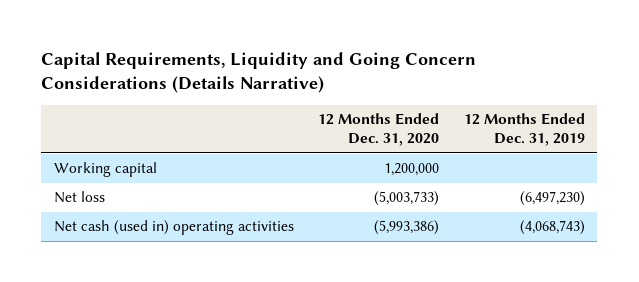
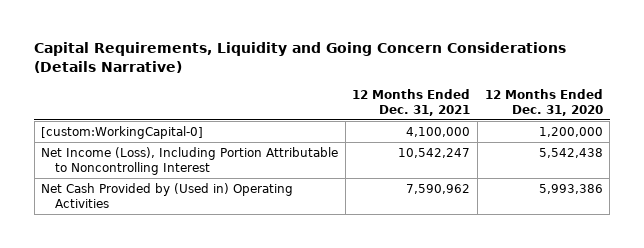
- | 12 Months Ended Dec. 31, 2020 | 12 Months Ended Dec. 31, 2019
+ | 12 Months Ended Dec. 31, 2021 | 12 Months Ended Dec. 31, 2020
- Working capital | 1,200,000 |
- Net loss | (5,003,733) | (6,497,230)
- Net cash (used in) operating activities | (5,993,386) | (4,068,743)
+ [custom:WorkingCapital-0] | 4,100,000 | 1,200,000
+ Net Income (Loss), Including Portion Attributable to Noncontrolling Interest | 10,542,247 | 5,542,438
+ Net Cash Provided by (Used in) Operating Activities | 7,590,962 | 5,993,386

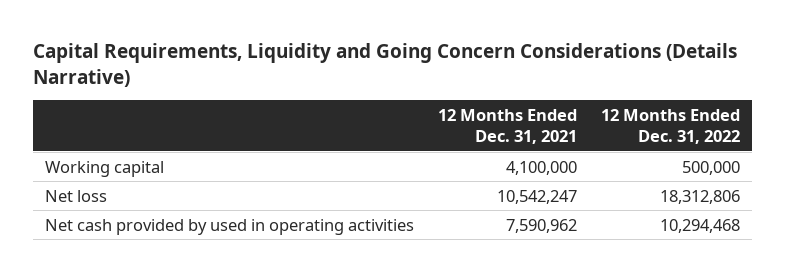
- | 12 Months Ended Dec. 31, 2021 | 12 Months Ended Dec. 31, 2020
+ | 12 Months Ended Dec. 31, 2021 | 12 Months Ended Dec. 31, 2022
- [custom:WorkingCapital-0] | 4,100,000 | 1,200,000
- Net Income (Loss), Including Portion Attributable to Noncontrolling Interest | 10,542,247 | 5,542,438
- Net Cash Provided by (Used in) Operating Activities | 7,590,962 | 5,993,386
+ Working capital | 4,100,000 | 500,000
+ Net loss | 10,542,247 | 18,312,806
+ Net cash provided by used in operating activities | 7,590,962 | 10,294,468

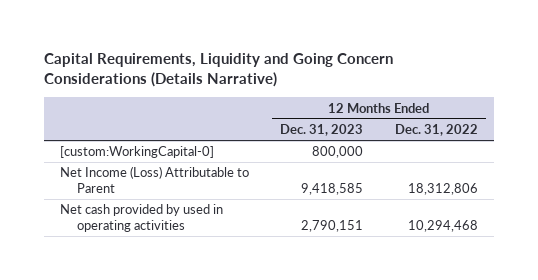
- | 12 Months Ended Dec. 31, 2021 | 12 Months Ended Dec. 31, 2022
+ | 12 Months Ended Dec. 31, 2023 | 12 Months Ended Dec. 31, 2022
- Working capital | 4,100,000 | 500,000
- Net loss | 10,542,247 | 18,312,806
+ [custom:WorkingCapital-0] | 800,000 |
+ Net Income (Loss) Attributable to Parent | 9,418,585 | 18,312,806

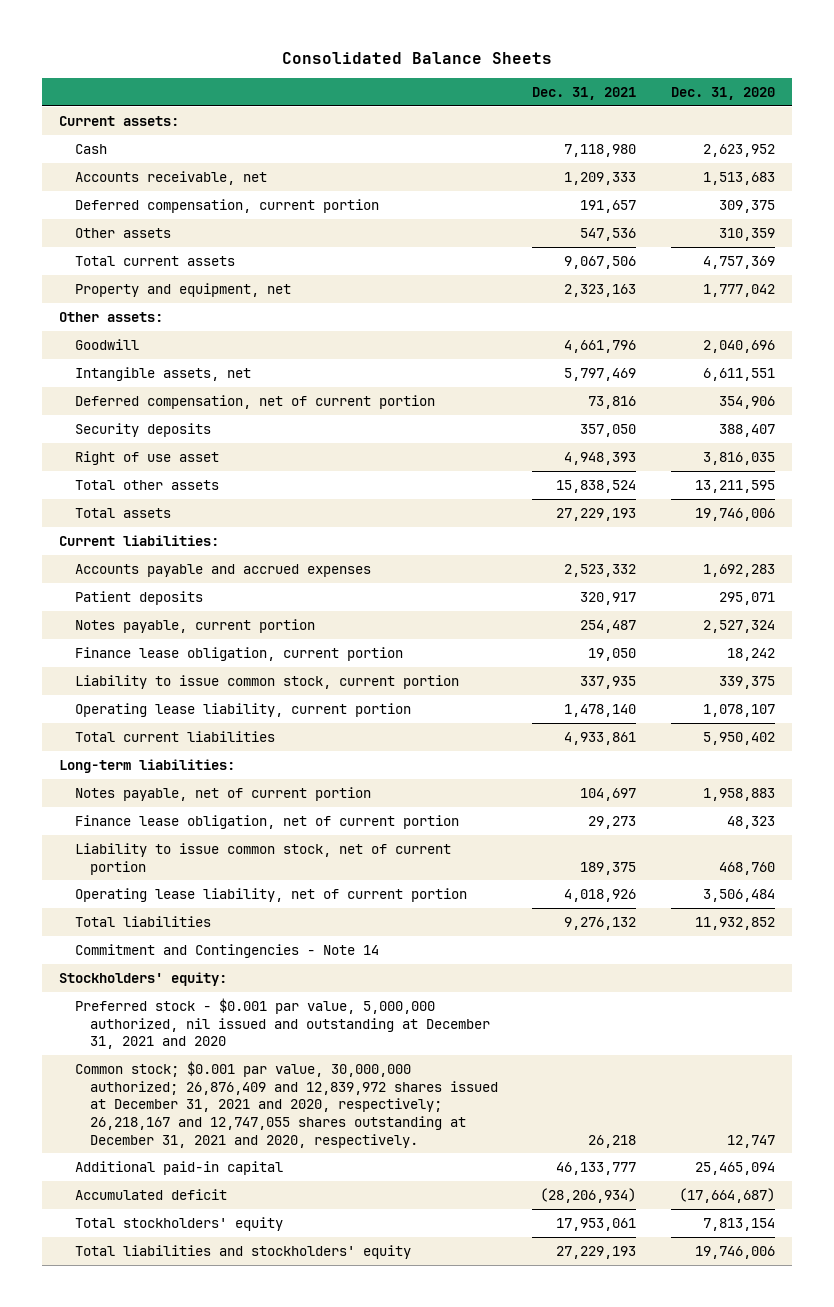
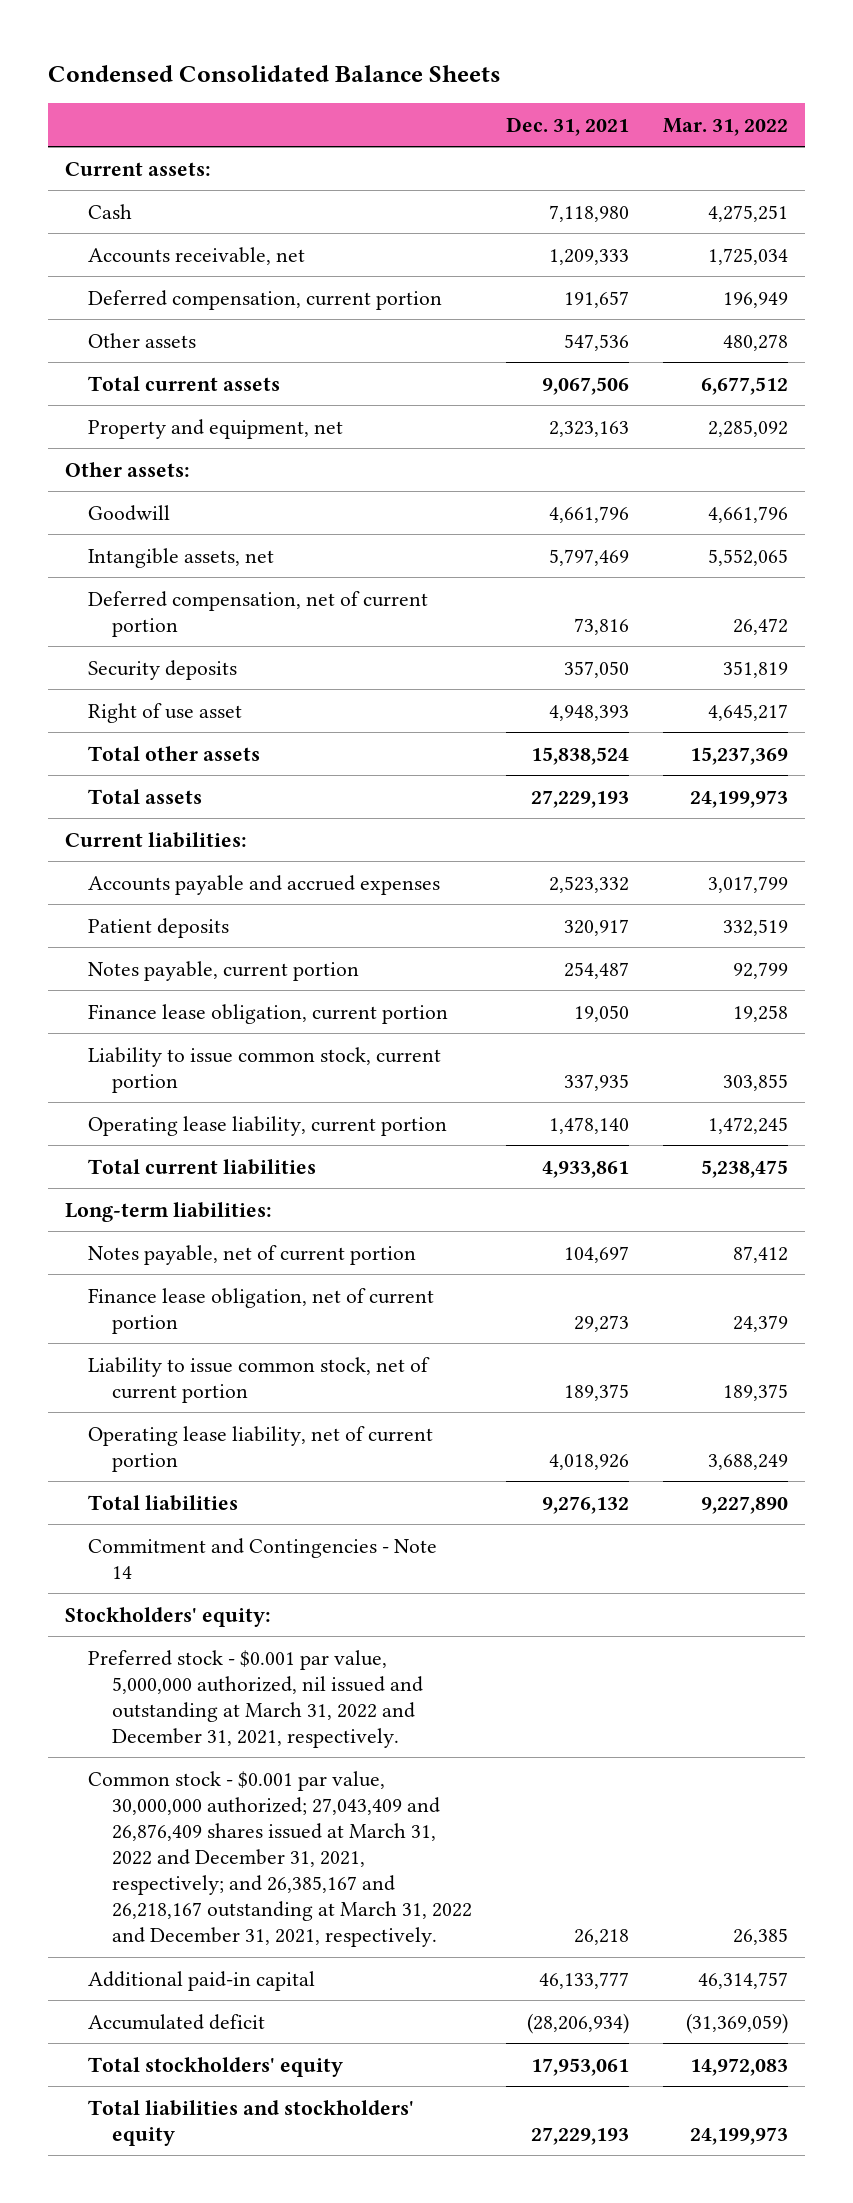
- Consolidated Balance Sheets
+ Condensed Consolidated Balance Sheets
- | Dec. 31, 2021 | Dec. 31, 2020
+ | Dec. 31, 2021 | Mar. 31, 2022
- Preferred stock - $0.001 par value, 5,000,000 authorized, nil issued and outstanding at December 31, 2021 and 2020
- Common stock; $0.001 par value, 30,000,000 authorized; 26,876,409 and 12,839,972 shares issued at December 31, 2021 and 2020, respectively; 26,218,167 and 12,747,055 shares outstanding at December 31, 2021 and 2020, respectively. | 26,218 | 12,747
+ Preferred stock - $0.001 par value, 5,000,000 authorized, nil issued and outstanding at March 31, 2022 and December 31, 2021, respectively.
+ Common stock - $0.001 par value, 30,000,000 authorized; 27,043,409 and 26,876,409 shares issued at March 31, 2022 and December 31, 2021, respectively; and 26,385,167 and 26,218,167 outstanding at March 31, 2022 and December 31, 2021, respectively. | 26,218 | 26,385

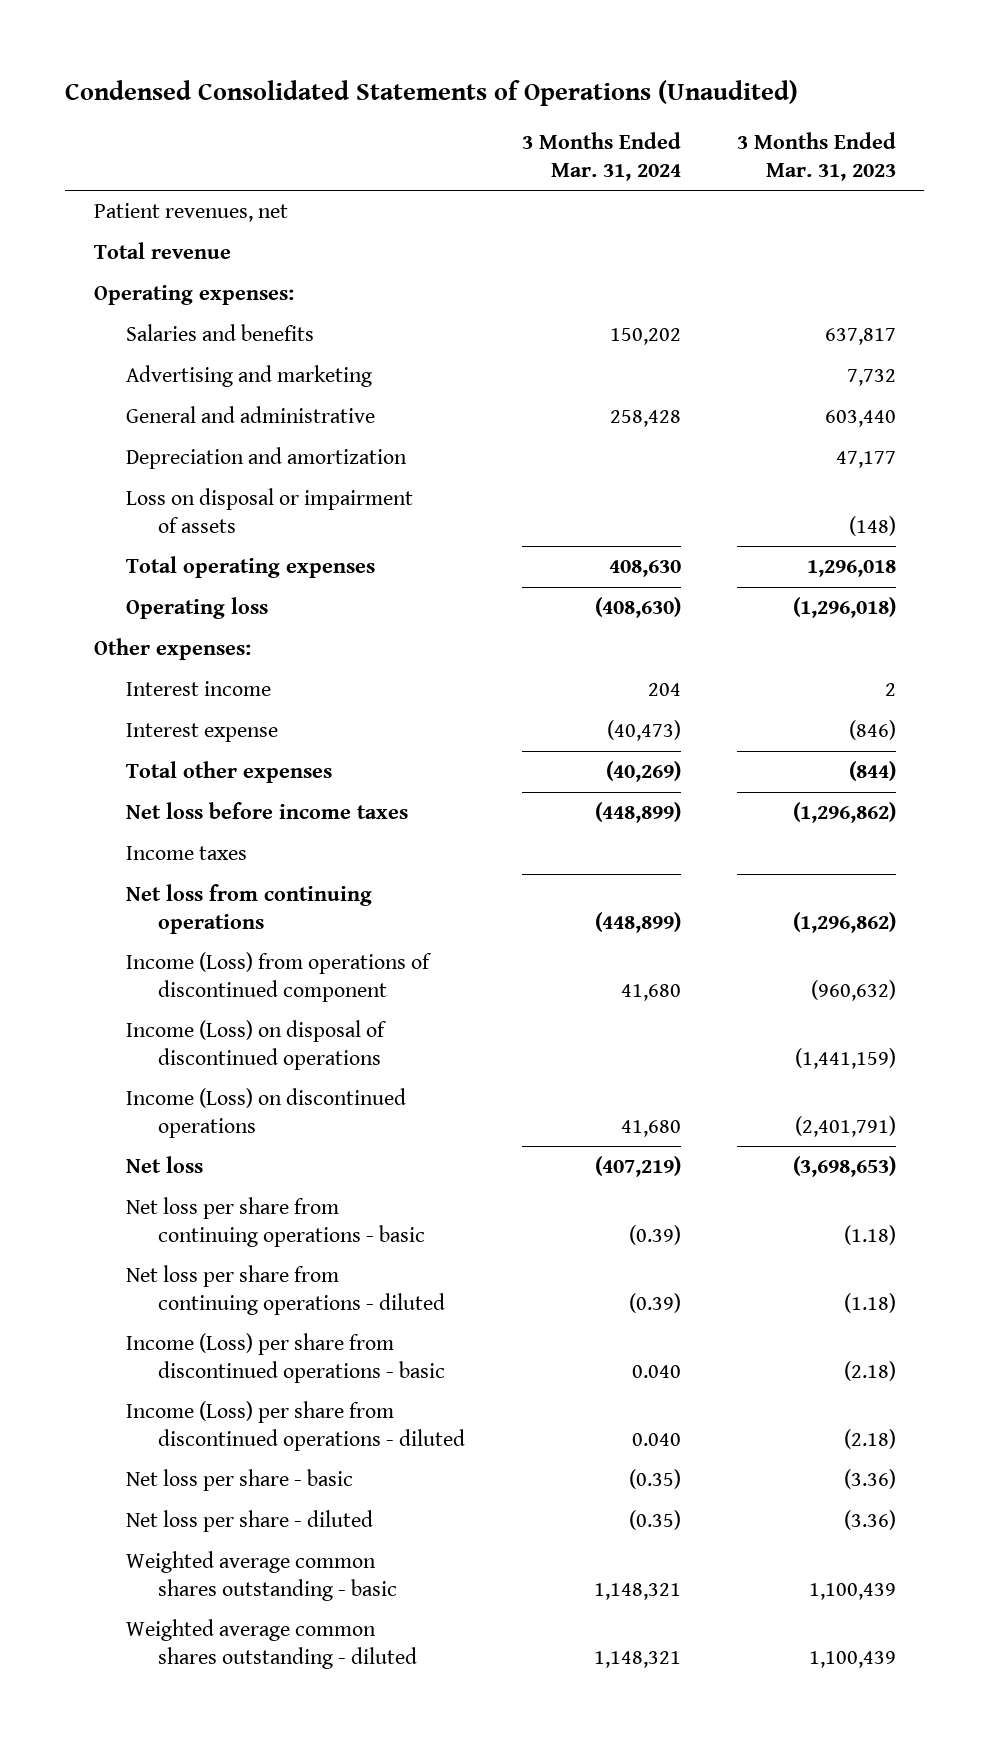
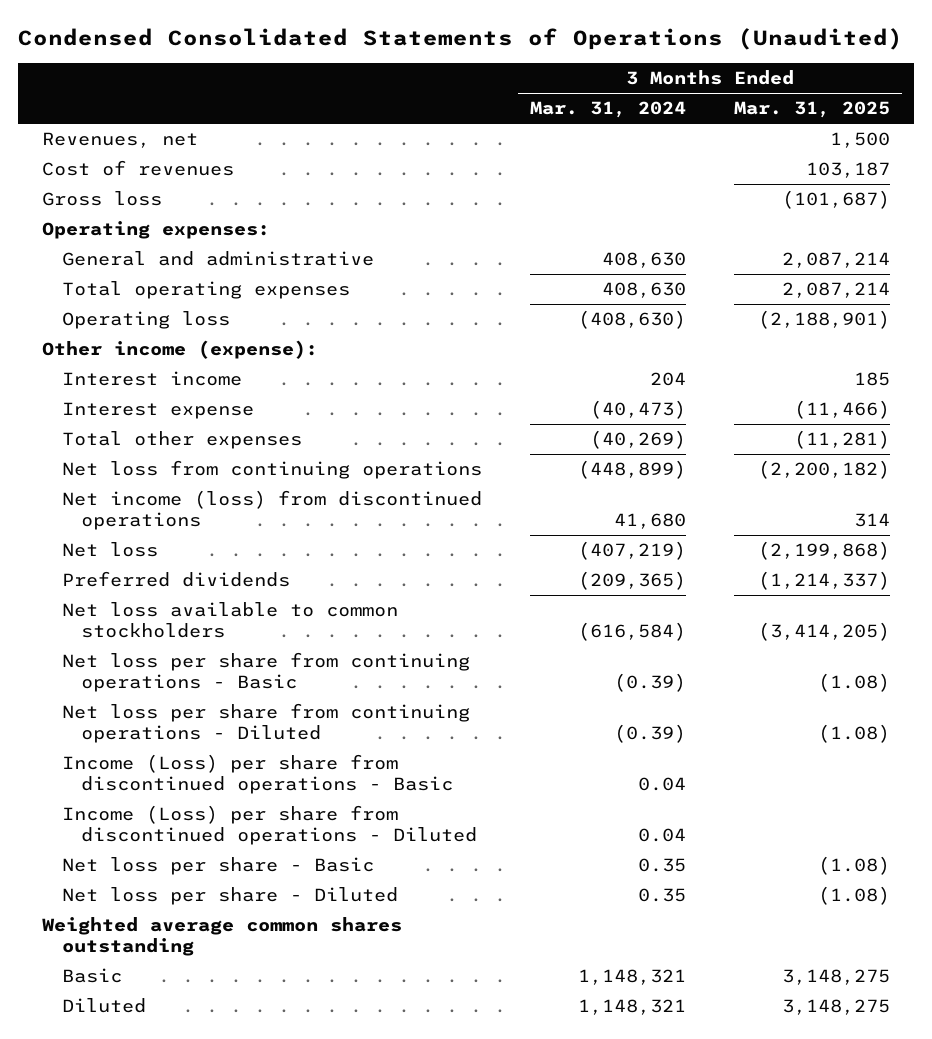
- | 3 Months Ended Mar. 31, 2024 | 3 Months Ended Mar. 31, 2023
+ | 3 Months Ended Mar. 31, 2024 | 3 Months Ended Mar. 31, 2025
- Patient revenues, net
- Total revenue
+ Revenues, net | | 1,500
+ Cost of revenues | | 103,187
+ Gross loss | | (101,687)
- Salaries and benefits | 150,202 | 637,817
- Advertising and marketing | | 7,732
- General and administrative | 258,428 | 603,440
- Depreciation and amortization | | 47,177
- Loss on disposal or impairment of assets | | (148)
+ General and administrative | 408,630 | 2,087,214
- Other expenses:
+ Other income (expense):
- Net loss before income taxes | (448,899) | (1,296,862)
- Income taxes
- Income (Loss) from operations of discontinued component | 41,680 | (960,632)
- Income (Loss) on disposal of discontinued operations | | (1,441,159)
- Income (Loss) on discontinued operations | 41,680 | (2,401,791)
+ Net income (loss) from discontinued operations | 41,680 | 314
- Net loss per share from continuing operations - basic | (0.39) | (1.18)
- Net loss per share from continuing operations - diluted | (0.39) | (1.18)
- Income (Loss) per share from discontinued operations - basic | 0.040 | (2.18)
- Income (Loss) per share from discontinued operations - diluted | 0.040 | (2.18)
- Net loss per share - basic | (0.35) | (3.36)
- Net loss per share - diluted | (0.35) | (3.36)
- Weighted average common shares outstanding - basic | 1,148,321 | 1,100,439
- Weighted average common shares outstanding - diluted | 1,148,321 | 1,100,439
+ Preferred dividends | (209,365) | (1,214,337)
+ Net loss available to common stockholders | (616,584) | (3,414,205)
+ Net loss per share from continuing operations - Basic | (0.39) | (1.08)
+ Net loss per share from continuing operations - Diluted | (0.39) | (1.08)
+ Income (Loss) per share from discontinued operations - Basic | 0.04 |
+ Income (Loss) per share from discontinued operations - Diluted | 0.04 |
+ Net loss per share - Basic | 0.35 | (1.08)
+ Net loss per share - Diluted | 0.35 | (1.08)
+ Weighted average common shares outstanding
+ Basic | 1,148,321 | 3,148,275
+ Diluted | 1,148,321 | 3,148,275

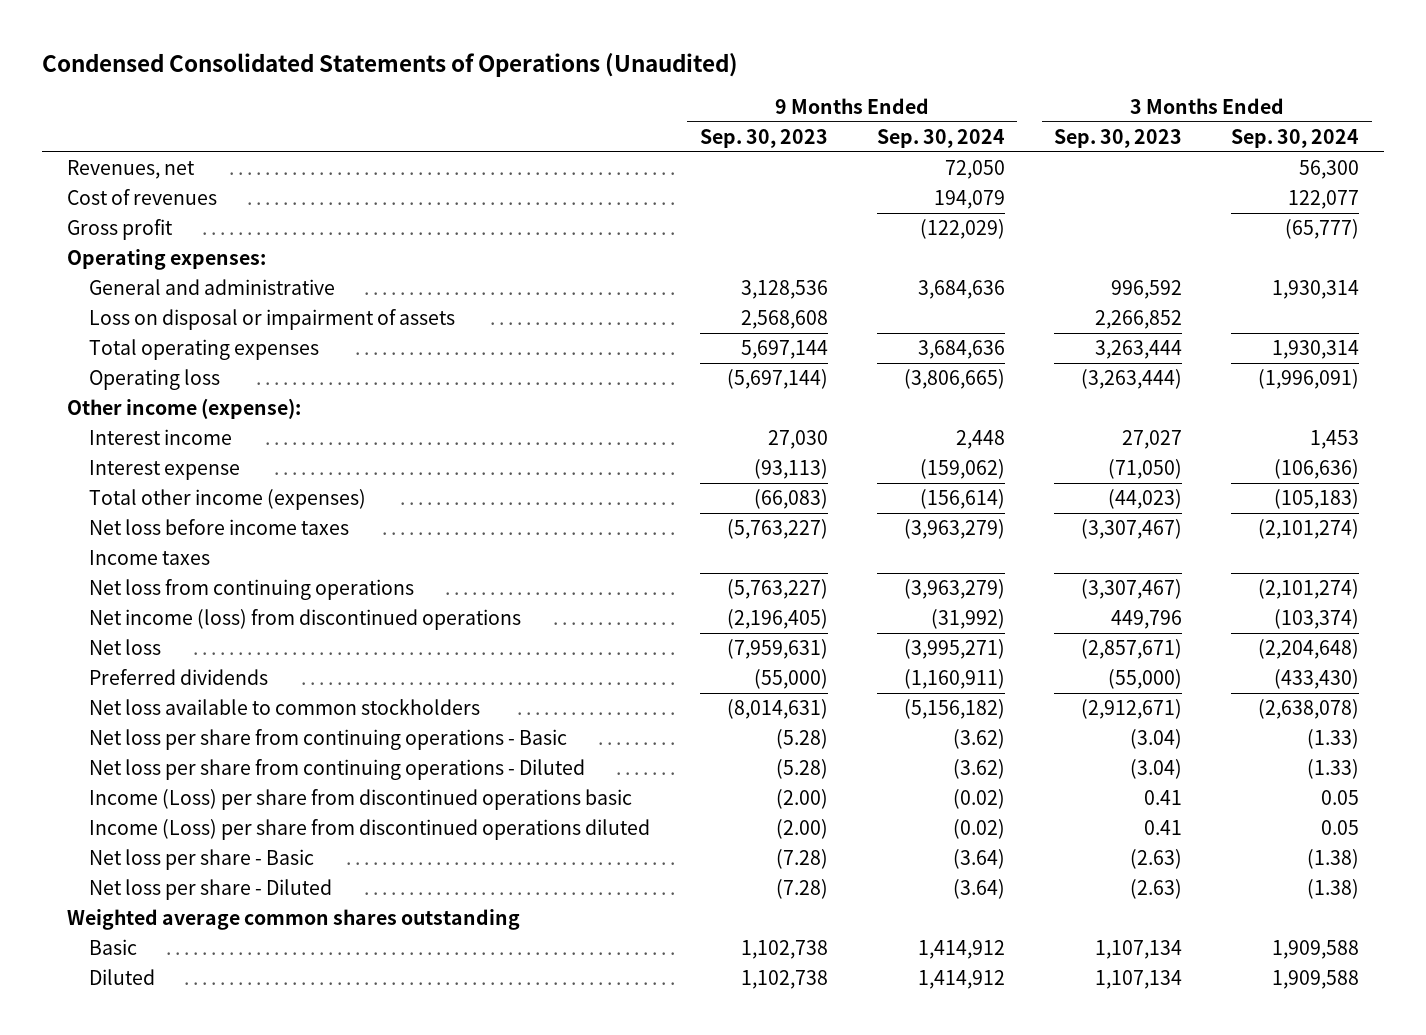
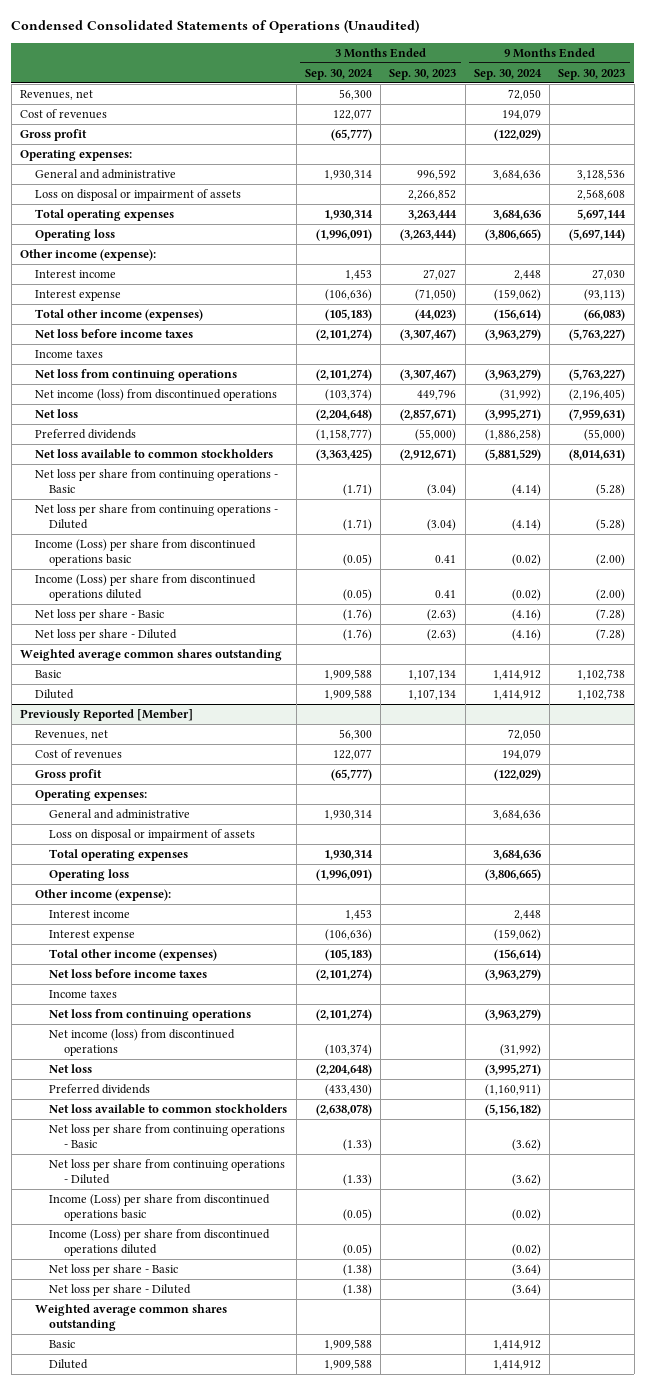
- | 9 Months Ended Sep. 30, 2023 | 9 Months Ended Sep. 30, 2024 | 3 Months Ended Sep. 30, 2023 | 3 Months Ended Sep. 30, 2024
+ | 3 Months Ended Sep. 30, 2024 | 3 Months Ended Sep. 30, 2023 | 9 Months Ended Sep. 30, 2024 | 9 Months Ended Sep. 30, 2023
- Preferred dividends | (55,000) | (1,160,911) | (55,000) | (433,430)
- Net loss available to common stockholders | (8,014,631) | (5,156,182) | (2,912,671) | (2,638,078)
- Net loss per share from continuing operations - Basic | (5.28) | (3.62) | (3.04) | (1.33)
- Net loss per share from continuing operations - Diluted | (5.28) | (3.62) | (3.04) | (1.33)
- Income (Loss) per share from discontinued operations basic | (2.00) | (0.02) | 0.41 | 0.05
- Income (Loss) per share from discontinued operations diluted | (2.00) | (0.02) | 0.41 | 0.05
- Net loss per share - Basic | (7.28) | (3.64) | (2.63) | (1.38)
- Net loss per share - Diluted | (7.28) | (3.64) | (2.63) | (1.38)
+ Preferred dividends | (1,158,777) | (55,000) | (1,886,258) | (55,000)
+ Net loss available to common stockholders | (3,363,425) | (2,912,671) | (5,881,529) | (8,014,631)
+ Net loss per share from continuing operations - Basic | (1.71) | (3.04) | (4.14) | (5.28)
+ Net loss per share from continuing operations - Diluted | (1.71) | (3.04) | (4.14) | (5.28)
+ Income (Loss) per share from discontinued operations basic | (0.05) | 0.41 | (0.02) | (2.00)
+ Income (Loss) per share from discontinued operations diluted | (0.05) | 0.41 | (0.02) | (2.00)
+ Net loss per share - Basic | (1.76) | (2.63) | (4.16) | (7.28)
+ Net loss per share - Diluted | (1.76) | (2.63) | (4.16) | (7.28)
+ Previously Reported [Member]
+ Revenues, net | 56,300 | | 72,050 |
+ Cost of revenues | 122,077 | | 194,079 |
+ Gross profit | (65,777) | | (122,029) |
+ Operating expenses:
+ General and administrative | 1,930,314 | | 3,684,636 |
+ Loss on disposal or impairment of assets
+ Total operating expenses | 1,930,314 | | 3,684,636 |
+ Operating loss | (1,996,091) | | (3,806,665) |
+ Other income (expense):
+ Interest income | 1,453 | | 2,448 |
+ Interest expense | (106,636) | | (159,062) |
+ Total other income (expenses) | (105,183) | | (156,614) |
+ Net loss before income taxes | (2,101,274) | | (3,963,279) |
+ Income taxes
+ Net loss from continuing operations | (2,101,274) | | (3,963,279) |
+ Net income (loss) from discontinued operations | (103,374) | | (31,992) |
+ Net loss | (2,204,648) | | (3,995,271) |
+ Preferred dividends | (433,430) | | (1,160,911) |
+ Net loss available to common stockholders | (2,638,078) | | (5,156,182) |
+ Net loss per share from continuing operations - Basic | (1.33) | | (3.62) |
+ Net loss per share from continuing operations - Diluted | (1.33) | | (3.62) |
+ Income (Loss) per share from discontinued operations basic | (0.05) | | (0.02) |
+ Income (Loss) per share from discontinued operations diluted | (0.05) | | (0.02) |
+ Net loss per share - Basic | (1.38) | | (3.64) |
+ Net loss per share - Diluted | (1.38) | | (3.64) |
+ Weighted average common shares outstanding
+ Basic | 1,909,588 | | 1,414,912 |
+ Diluted | 1,909,588 | | 1,414,912 |

